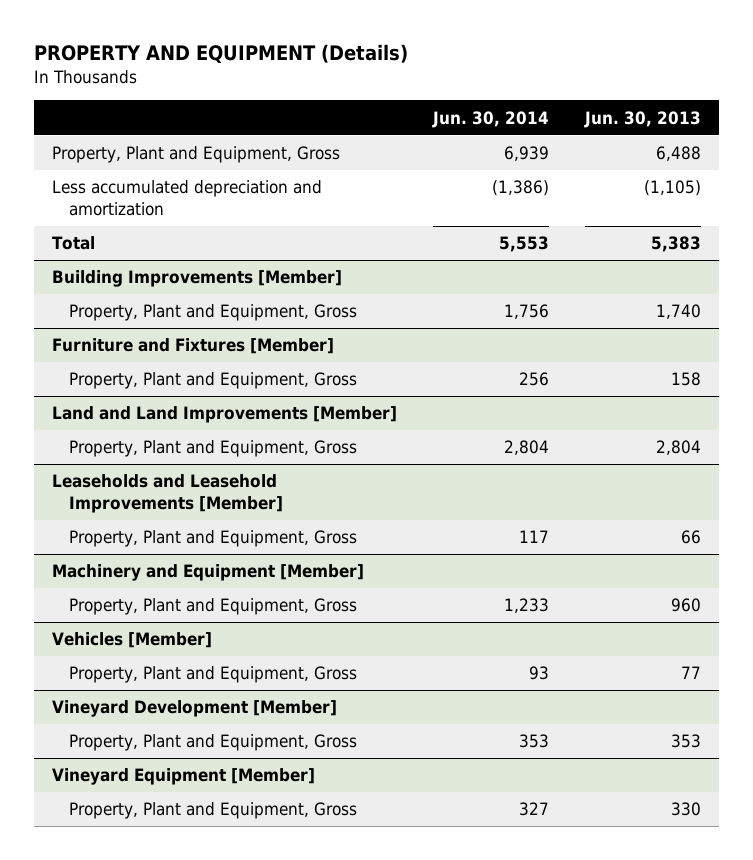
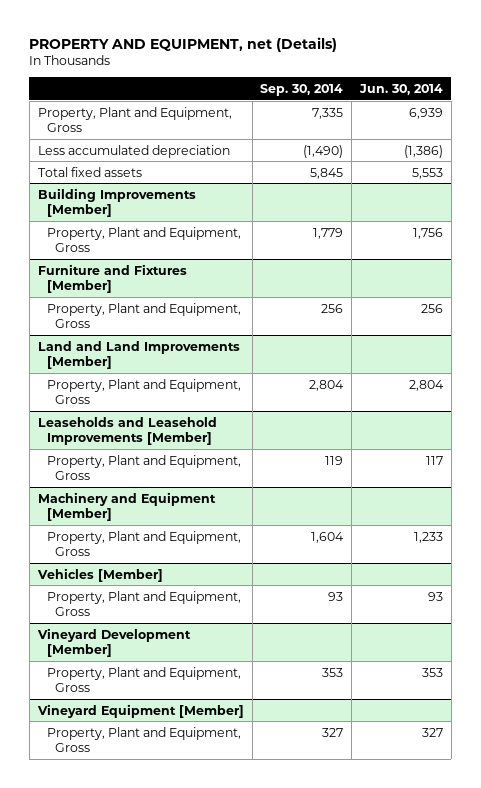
- PROPERTY AND EQUIPMENT (Details)
+ PROPERTY AND EQUIPMENT, net (Details)
- | Jun. 30, 2014 | Jun. 30, 2013
+ | Sep. 30, 2014 | Jun. 30, 2014
- Less accumulated depreciation and amortization | (1,386) | (1,105)
- Total | 5,553 | 5,383
+ Less accumulated depreciation | (1,490) | (1,386)
+ Total fixed assets | 5,845 | 5,553

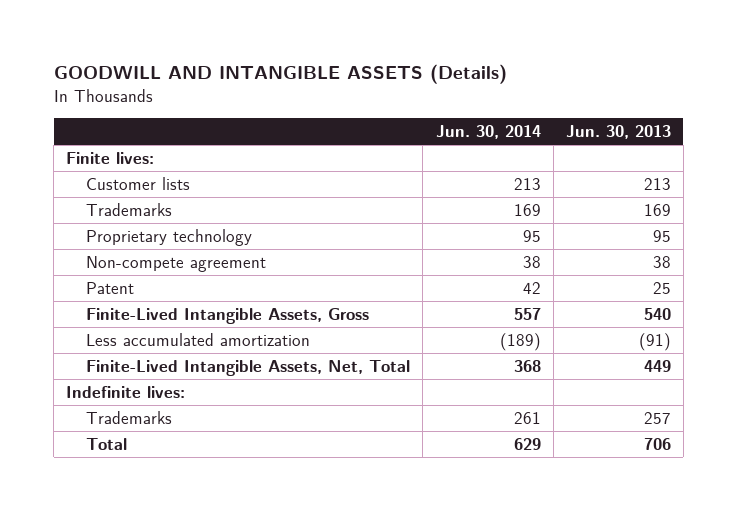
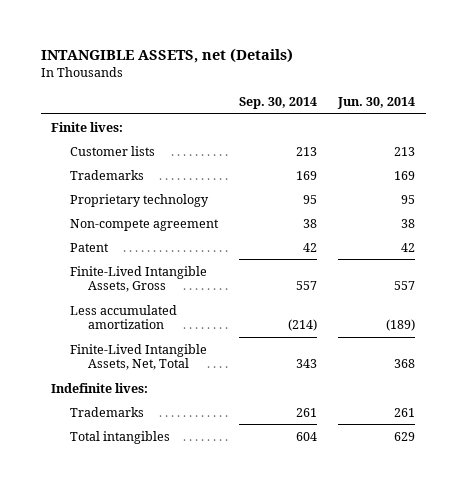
- GOODWILL AND INTANGIBLE ASSETS (Details)
+ INTANGIBLE ASSETS, net (Details)
- | Jun. 30, 2014 | Jun. 30, 2013
+ | Sep. 30, 2014 | Jun. 30, 2014
- Total | 629 | 706
+ Total intangibles | 604 | 629

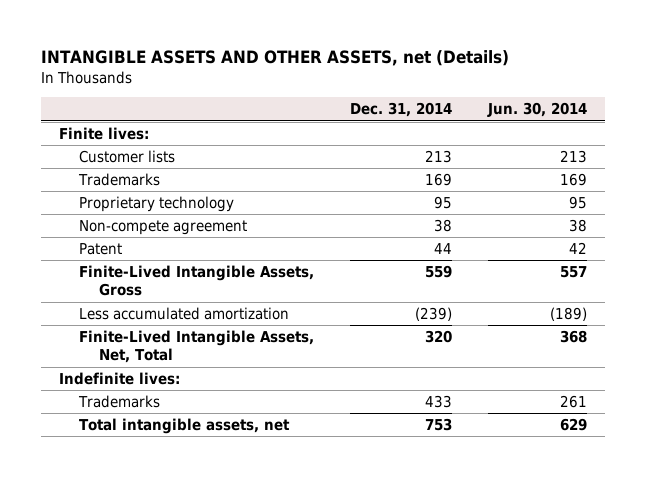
- INTANGIBLE ASSETS, net (Details)
+ INTANGIBLE ASSETS AND OTHER ASSETS, net (Details)
- | Sep. 30, 2014 | Jun. 30, 2014
+ | Dec. 31, 2014 | Jun. 30, 2014
- Total intangibles | 604 | 629
+ Total intangible assets, net | 753 | 629

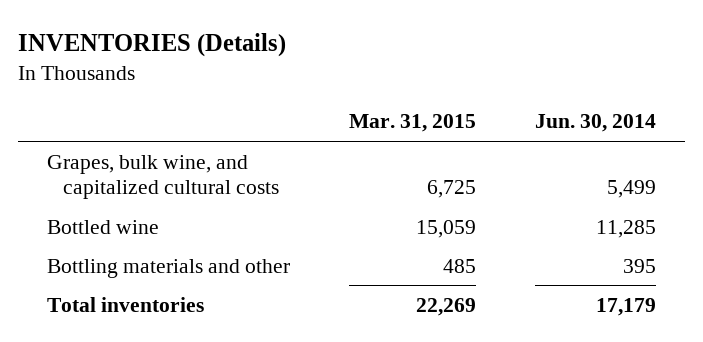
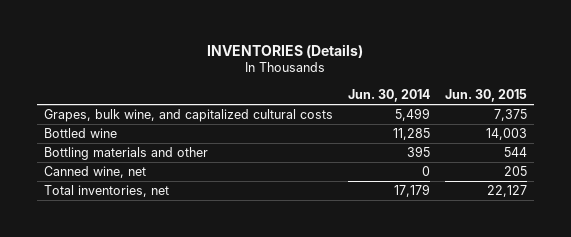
- | Mar. 31, 2015 | Jun. 30, 2014
+ | Jun. 30, 2014 | Jun. 30, 2015
- Total inventories | 22,269 | 17,179
+ Canned wine, net | 0 | 205
+ Total inventories, net | 17,179 | 22,127

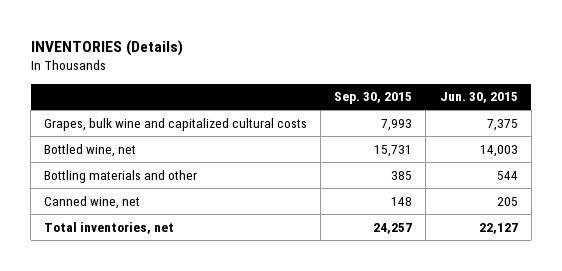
- | Jun. 30, 2014 | Jun. 30, 2015
+ | Sep. 30, 2015 | Jun. 30, 2015
- Grapes, bulk wine, and capitalized cultural costs | 5,499 | 7,375
- Bottled wine | 11,285 | 14,003
+ Grapes, bulk wine and capitalized cultural costs | 7,993 | 7,375
+ Bottled wine, net | 15,731 | 14,003

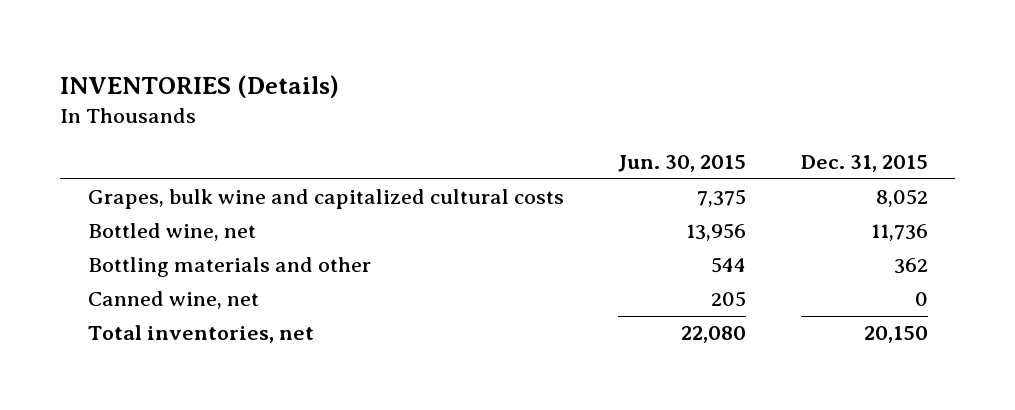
- | Sep. 30, 2015 | Jun. 30, 2015
+ | Jun. 30, 2015 | Dec. 31, 2015
- Bottled wine, net | 15,731 | 14,003
+ Bottled wine, net | 13,956 | 11,736
- Total inventories, net | 24,257 | 22,127
+ Total inventories, net | 22,080 | 20,150

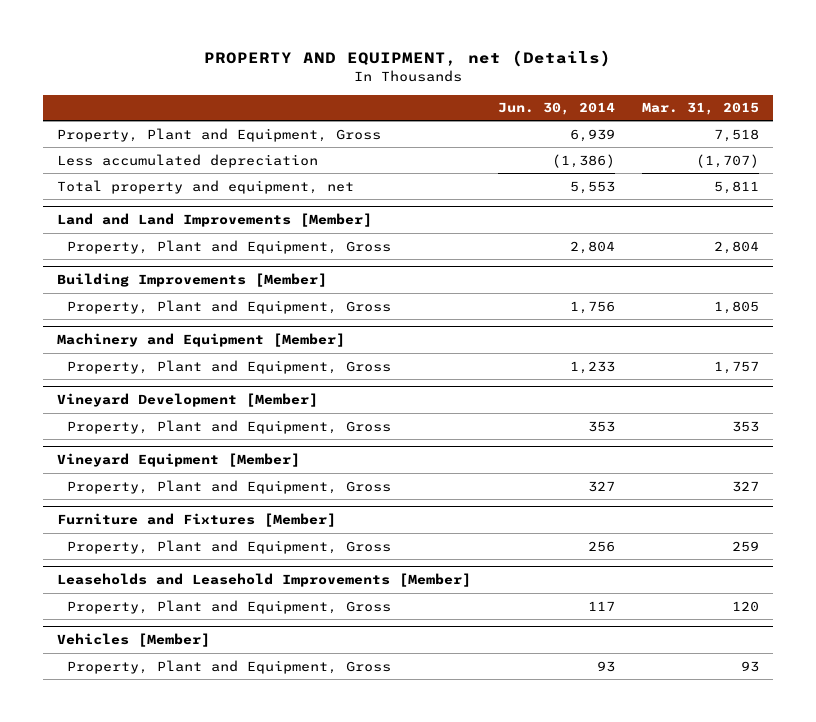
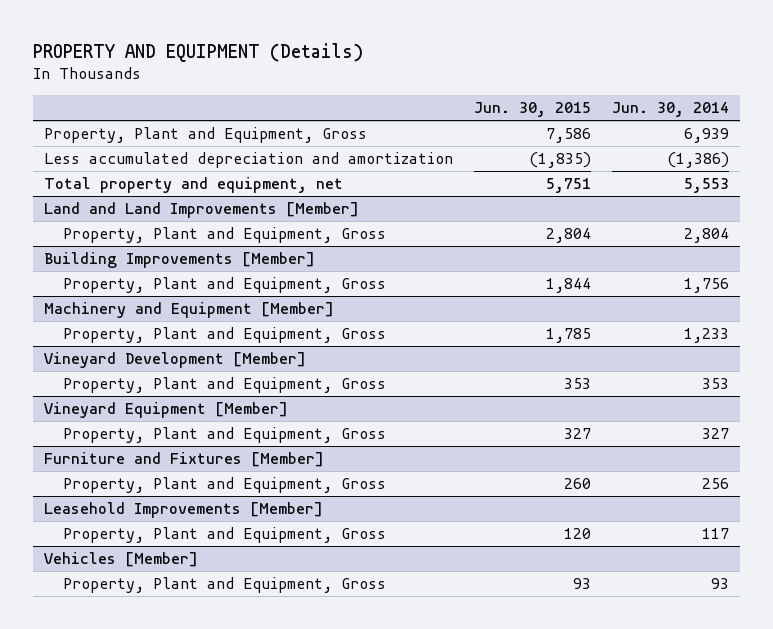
- PROPERTY AND EQUIPMENT, net (Details)
+ PROPERTY AND EQUIPMENT (Details)
- | Jun. 30, 2014 | Mar. 31, 2015
+ | Jun. 30, 2015 | Jun. 30, 2014
- Less accumulated depreciation | (1,386) | (1,707)
+ Less accumulated depreciation and amortization | (1,835) | (1,386)
- Leaseholds and Leasehold Improvements [Member]
+ Leasehold Improvements [Member]

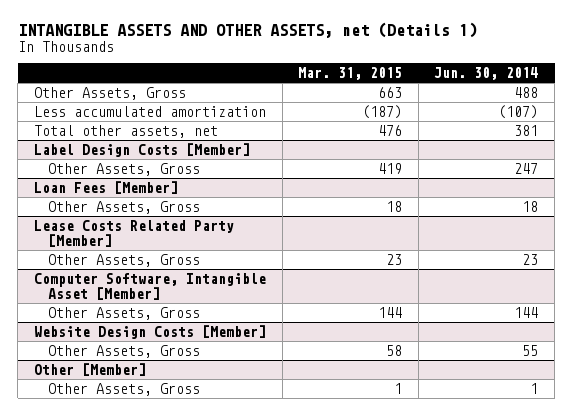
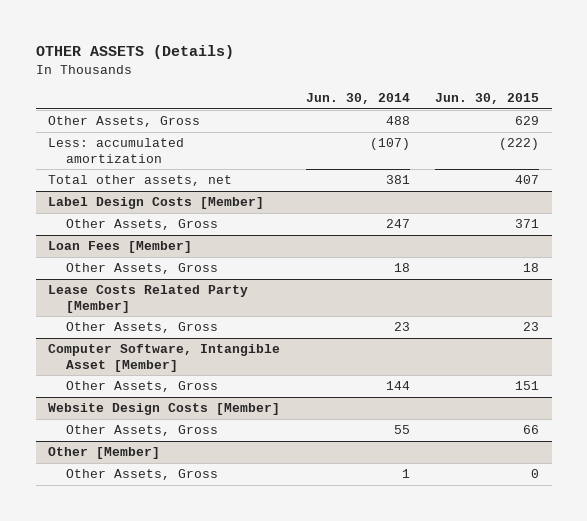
- INTANGIBLE ASSETS AND OTHER ASSETS, net (Details 1)
+ OTHER ASSETS (Details)
- | Mar. 31, 2015 | Jun. 30, 2014
+ | Jun. 30, 2014 | Jun. 30, 2015
- Less accumulated amortization | (187) | (107)
+ Less: accumulated amortization | (107) | (222)

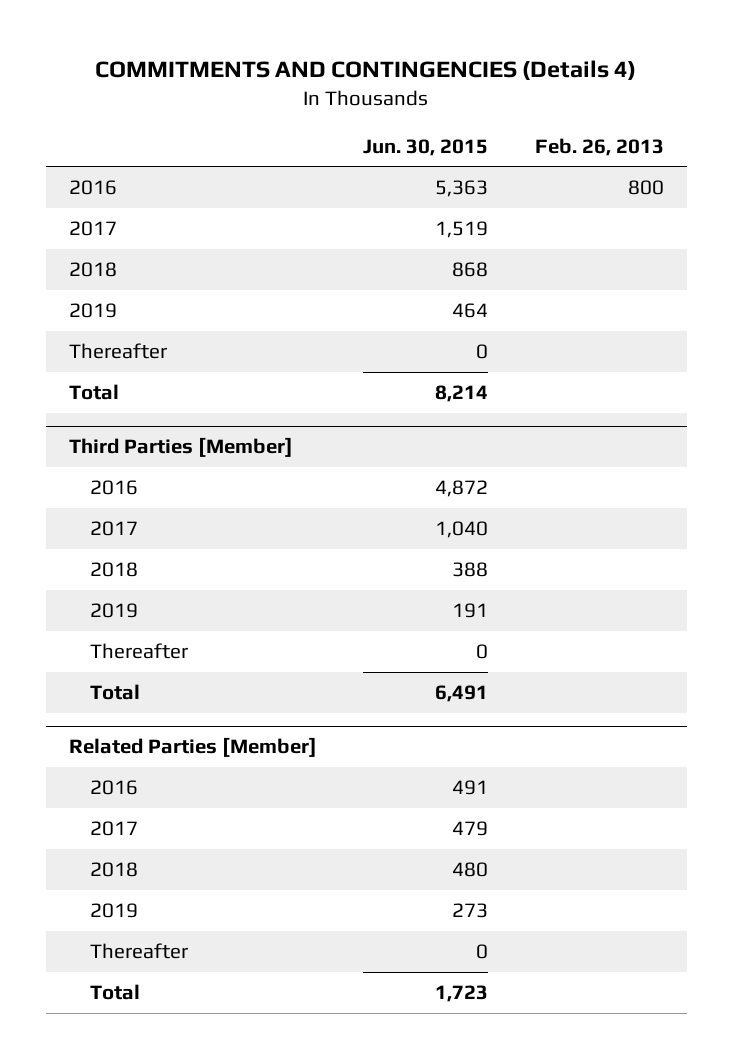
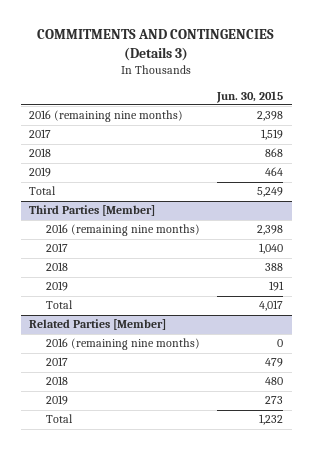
- COMMITMENTS AND CONTINGENCIES (Details 4)
+ COMMITMENTS AND CONTINGENCIES (Details 3)
- | Jun. 30, 2015 | Feb. 26, 2013
+ | Jun. 30, 2015
- 2016 | 5,363 | 800
+ 2016 (remaining nine months) | 2,398
- Thereafter | 0 |
- Total | 8,214 |
+ Total | 5,249
@ Third Parties [Member]
- 2016 | 4,872 |
+ 2016 (remaining nine months) | 2,398
- Thereafter | 0 |
- Total | 6,491 |
+ Total | 4,017
@ Related Parties [Member]
- 2016 | 491 |
+ 2016 (remaining nine months) | 0
- Thereafter | 0 |
- Total | 1,723 |
+ Total | 1,232

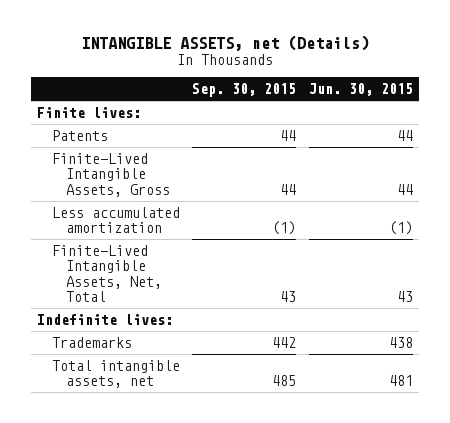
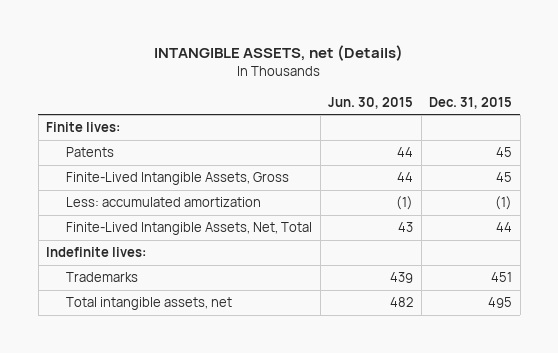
- | Sep. 30, 2015 | Jun. 30, 2015
+ | Jun. 30, 2015 | Dec. 31, 2015
- Less accumulated amortization | (1) | (1)
+ Less: accumulated amortization | (1) | (1)
- Trademarks | 442 | 438
- Total intangible assets, net | 485 | 481
+ Trademarks | 439 | 451
+ Total intangible assets, net | 482 | 495

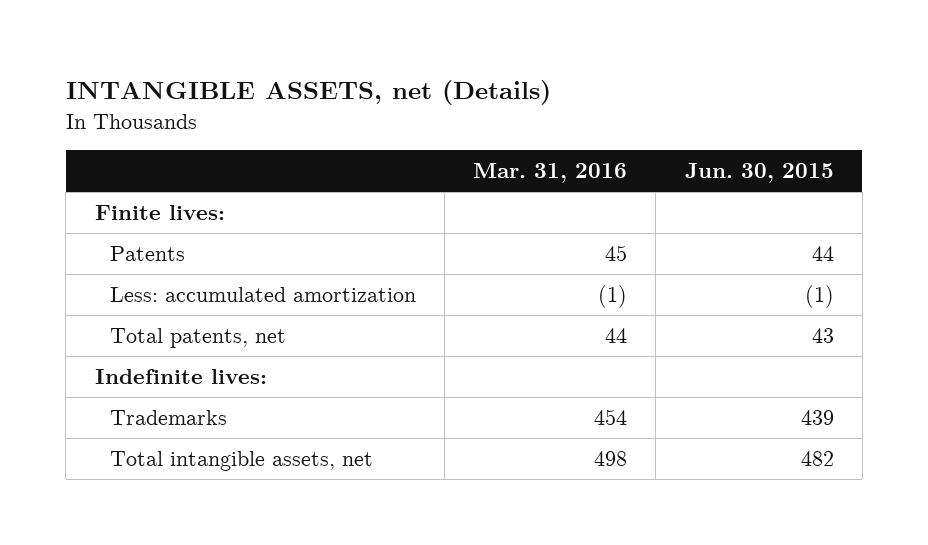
- | Jun. 30, 2015 | Dec. 31, 2015
+ | Mar. 31, 2016 | Jun. 30, 2015
- Finite-Lived Intangible Assets, Gross | 44 | 45
- Finite-Lived Intangible Assets, Net, Total | 43 | 44
+ Total patents, net | 44 | 43

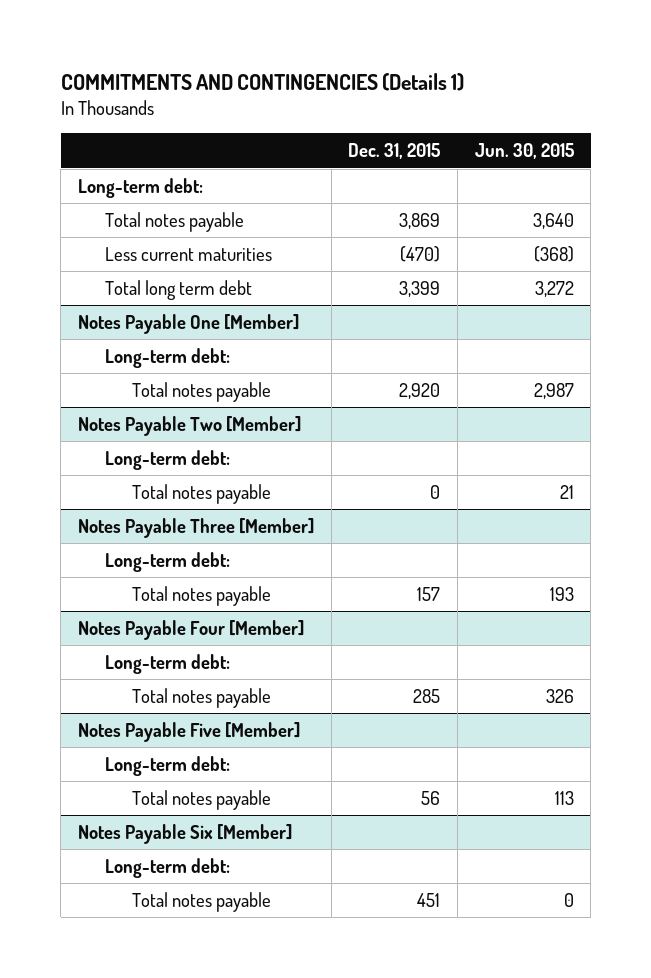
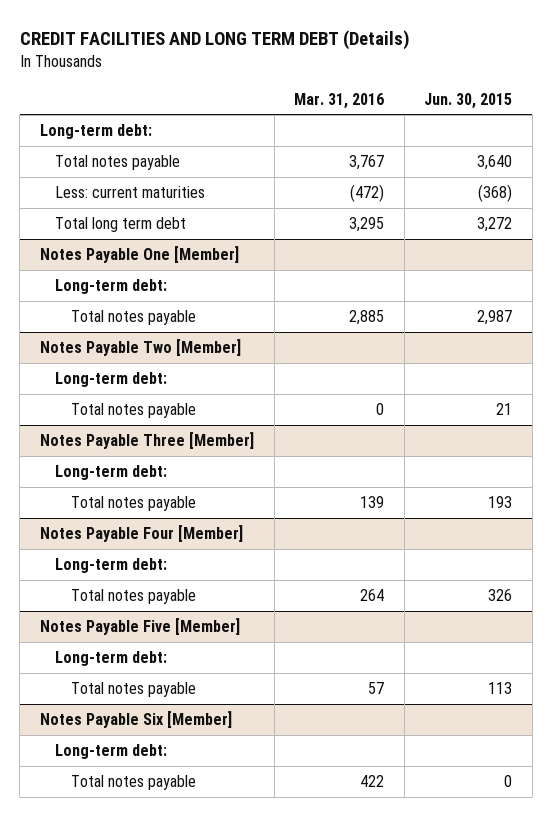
- COMMITMENTS AND CONTINGENCIES (Details 1)
+ CREDIT FACILITIES AND LONG TERM DEBT (Details)
- | Dec. 31, 2015 | Jun. 30, 2015
+ | Mar. 31, 2016 | Jun. 30, 2015
- Less current maturities | (470) | (368)
+ Less: current maturities | (472) | (368)

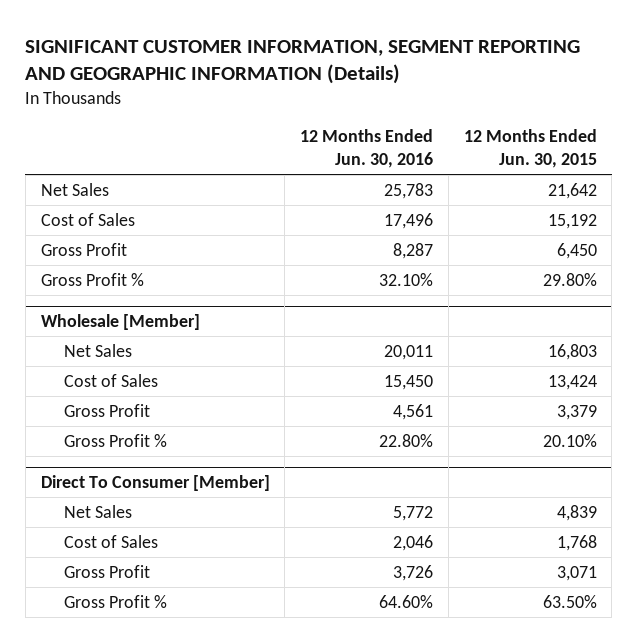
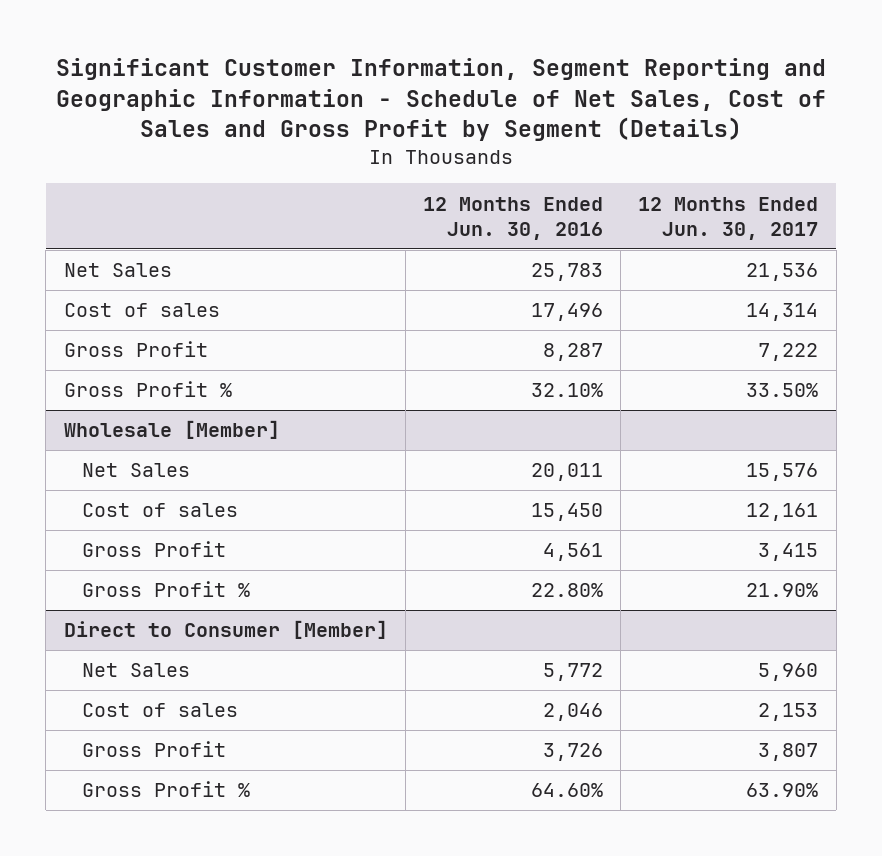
- SIGNIFICANT CUSTOMER INFORMATION, SEGMENT REPORTING AND GEOGRAPHIC INFORMATION (Details)
+ Significant Customer Information, Segment Reporting and Geographic Information - Schedule of Net Sales, Cost of Sales and Gross Profit by Segment (Details)
- | 12 Months Ended Jun. 30, 2016 | 12 Months Ended Jun. 30, 2015
+ | 12 Months Ended Jun. 30, 2016 | 12 Months Ended Jun. 30, 2017
- Cost of Sales | 17,496 | 15,192
+ Cost of sales | 17,496 | 14,314
@ Wholesale [Member]
- Cost of Sales | 15,450 | 13,424
+ Cost of sales | 15,450 | 12,161
- Direct To Consumer [Member]
+ Direct to Consumer [Member]
- Cost of Sales | 2,046 | 1,768
+ Cost of sales | 2,046 | 2,153

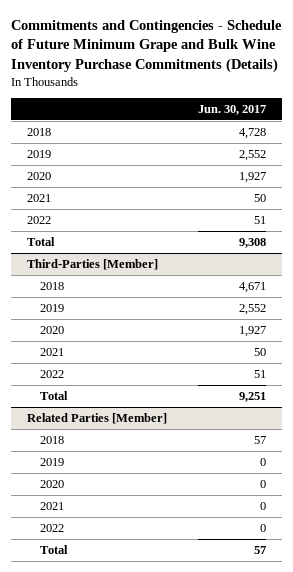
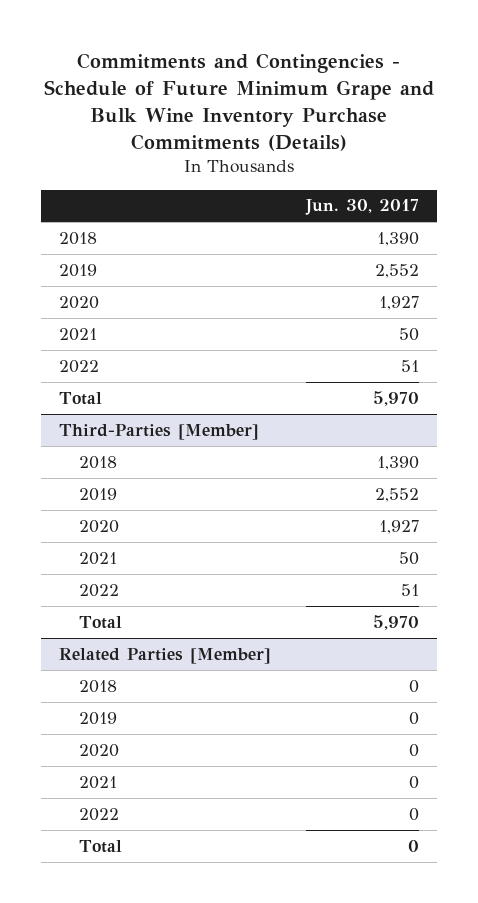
- 2018 | 4,728
+ 2018 | 1,390
- Total | 9,308
+ Total | 5,970
@ Third-Parties [Member]
- 2018 | 4,671
+ 2018 | 1,390
- Total | 9,251
+ Total | 5,970
@ Related Parties [Member]
- 2018 | 57
+ 2018 | 0
- Total | 57
+ Total | 0

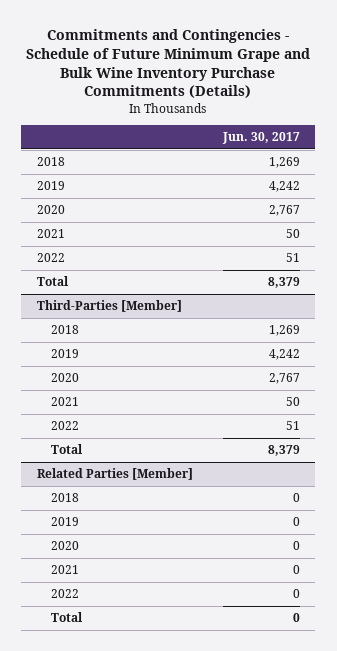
- 2018 | 1,390
- 2019 | 2,552
- 2020 | 1,927
+ 2018 | 1,269
+ 2019 | 4,242
+ 2020 | 2,767
- Total | 5,970
+ Total | 8,379
@ Third-Parties [Member]
- 2018 | 1,390
- 2019 | 2,552
- 2020 | 1,927
+ 2018 | 1,269
+ 2019 | 4,242
+ 2020 | 2,767
- Total | 5,970
+ Total | 8,379

